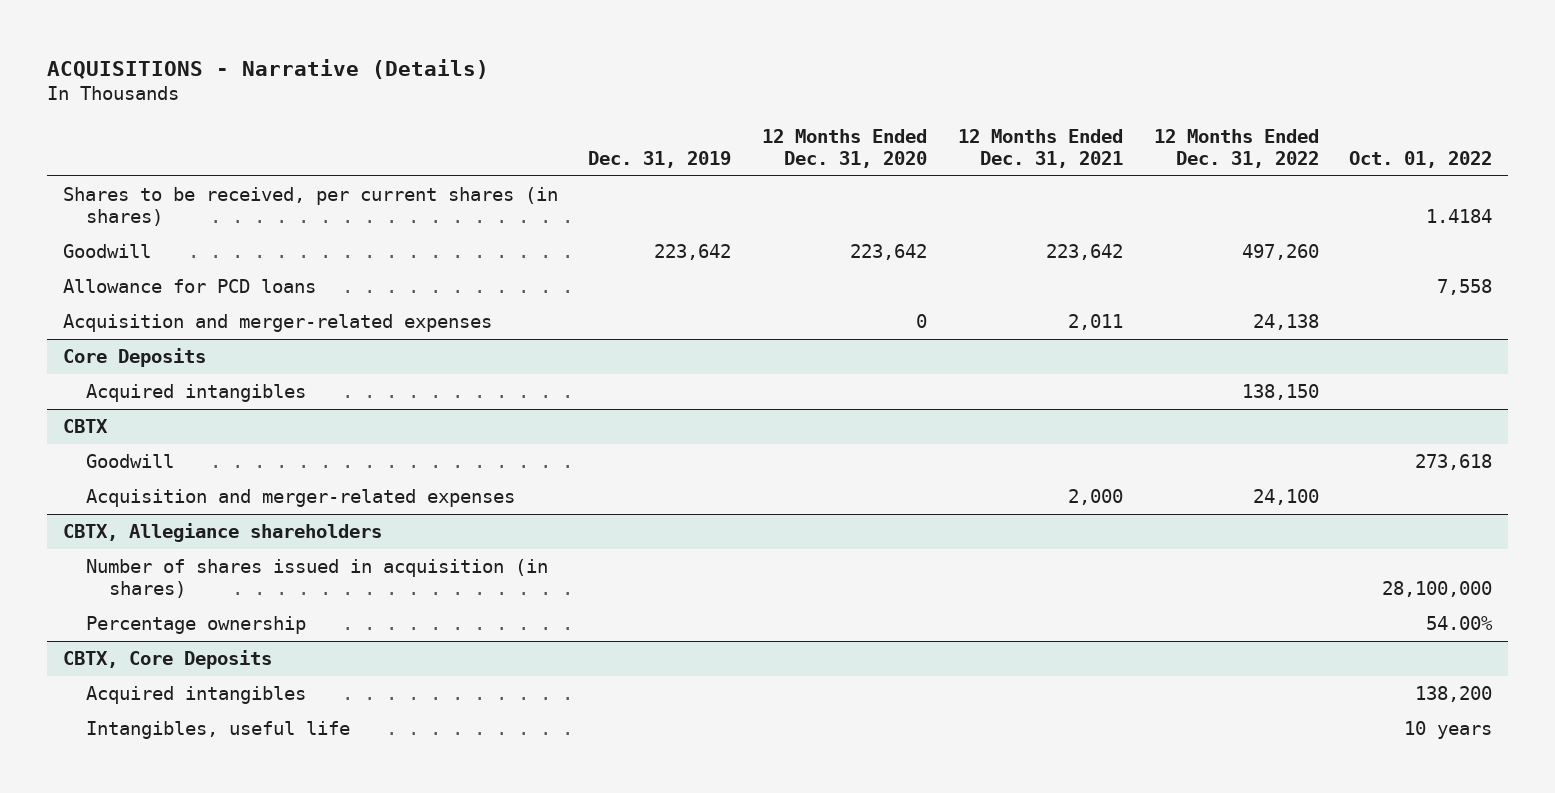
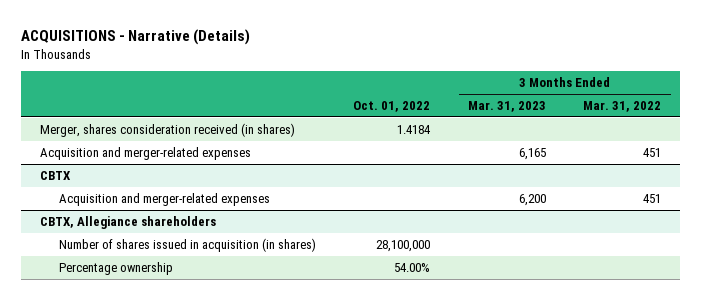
- | Dec. 31, 2019 | 12 Months Ended Dec. 31, 2020 | 12 Months Ended Dec. 31, 2021 | 12 Months Ended Dec. 31, 2022 | Oct. 01, 2022
+ | Oct. 01, 2022 | 3 Months Ended Mar. 31, 2023 | 3 Months Ended Mar. 31, 2022
- Shares to be received, per current shares (in shares) | | | | | 1.4184
- Goodwill | 223,642 | 223,642 | 223,642 | 497,260 |
- Allowance for PCD loans | | | | | 7,558
+ Merger, shares consideration received (in shares) | 1.4184 | |
- Core Deposits
- Acquired intangibles | | | | 138,150 |
@ CBTX
- Goodwill | | | | | 273,618
- CBTX, Core Deposits
- Acquired intangibles | | | | | 138,200
- Intangibles, useful life | | | | | 10 years

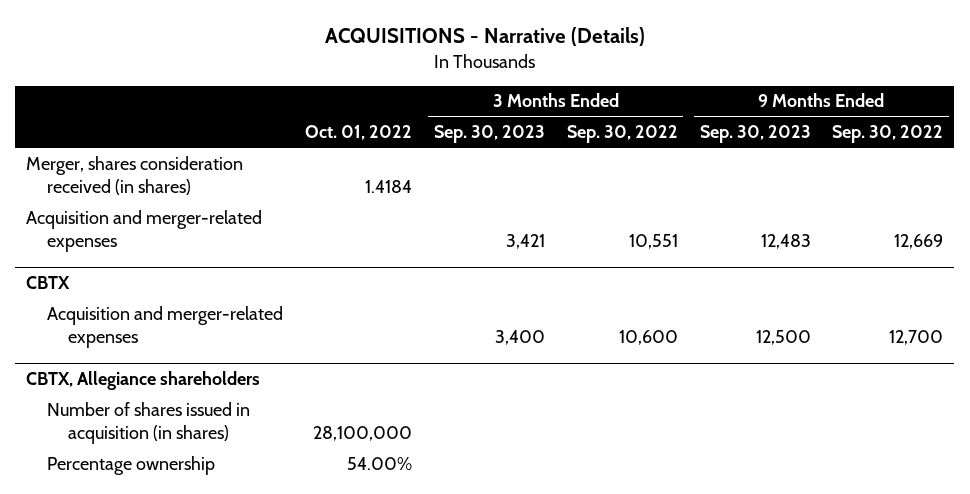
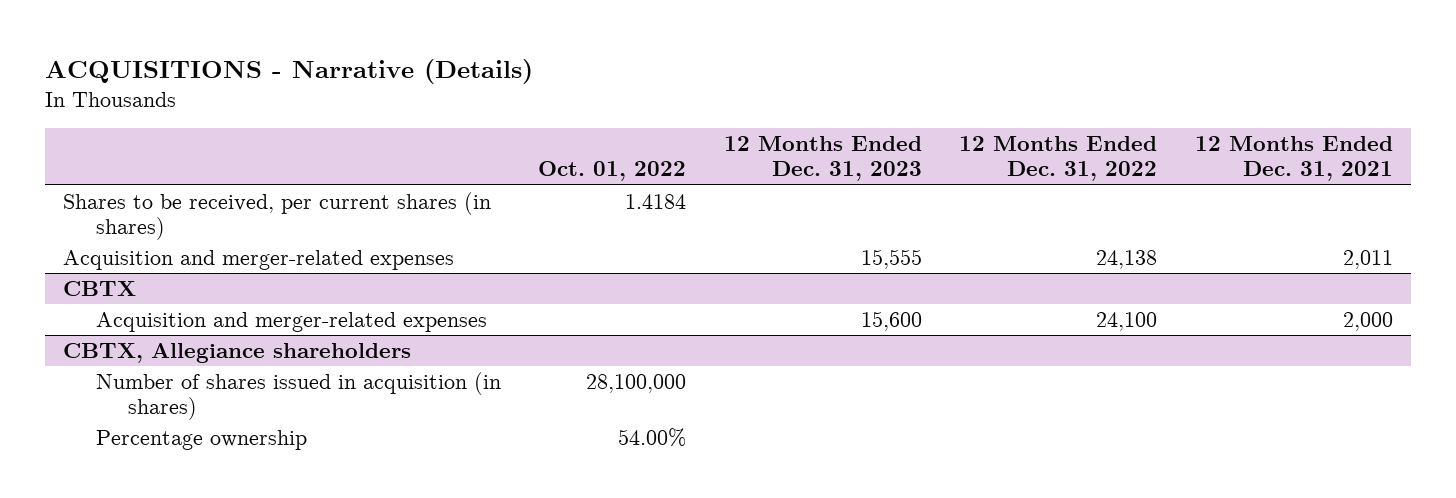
- | Oct. 01, 2022 | 3 Months Ended Sep. 30, 2023 | 3 Months Ended Sep. 30, 2022 | 9 Months Ended Sep. 30, 2023 | 9 Months Ended Sep. 30, 2022
+ | Oct. 01, 2022 | 12 Months Ended Dec. 31, 2023 | 12 Months Ended Dec. 31, 2022 | 12 Months Ended Dec. 31, 2021
- Merger, shares consideration received (in shares) | 1.4184 | | | |
+ Shares to be received, per current shares (in shares) | 1.4184 | | |

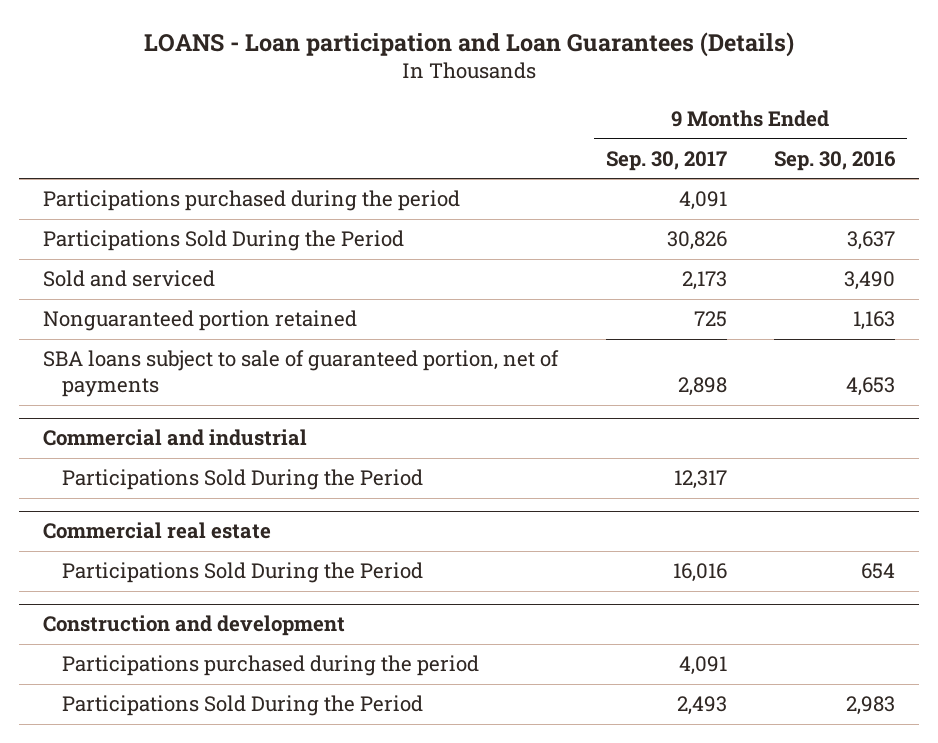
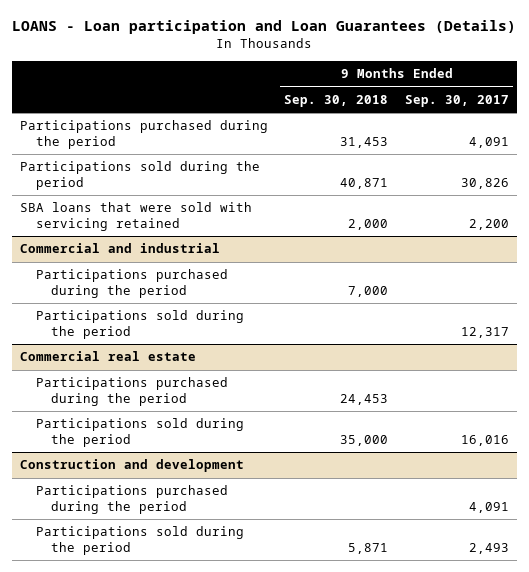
- | 9 Months Ended Sep. 30, 2017 | 9 Months Ended Sep. 30, 2016
+ | 9 Months Ended Sep. 30, 2018 | 9 Months Ended Sep. 30, 2017
- Participations Sold During the Period | 30,826 | 3,637
- Sold and serviced | 2,173 | 3,490
- Nonguaranteed portion retained | 725 | 1,163
- SBA loans subject to sale of guaranteed portion, net of payments | 2,898 | 4,653
+ Participations sold during the period | 40,871 | 30,826
+ SBA loans that were sold with servicing retained | 2,000 | 2,200
@ Commercial and industrial
- Participations Sold During the Period | 12,317 |
+ Participations purchased during the period | 7,000 |
+ Participations sold during the period | | 12,317
@ Commercial real estate
- Participations Sold During the Period | 16,016 | 654
+ Participations purchased during the period | 24,453 |
+ Participations sold during the period | 35,000 | 16,016
@ Construction and development
- Participations Sold During the Period | 2,493 | 2,983
+ Participations sold during the period | 5,871 | 2,493

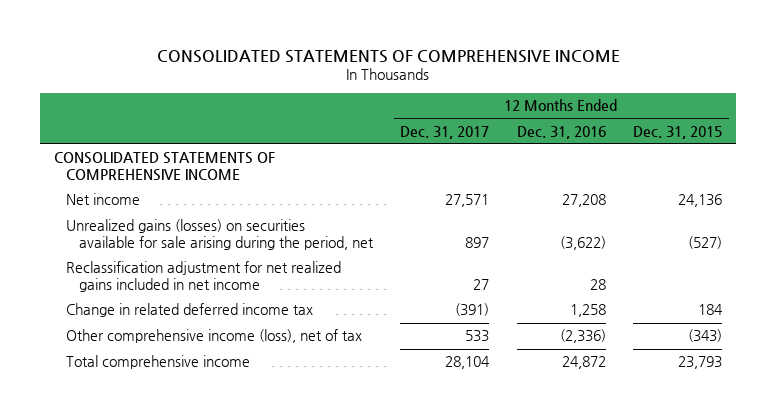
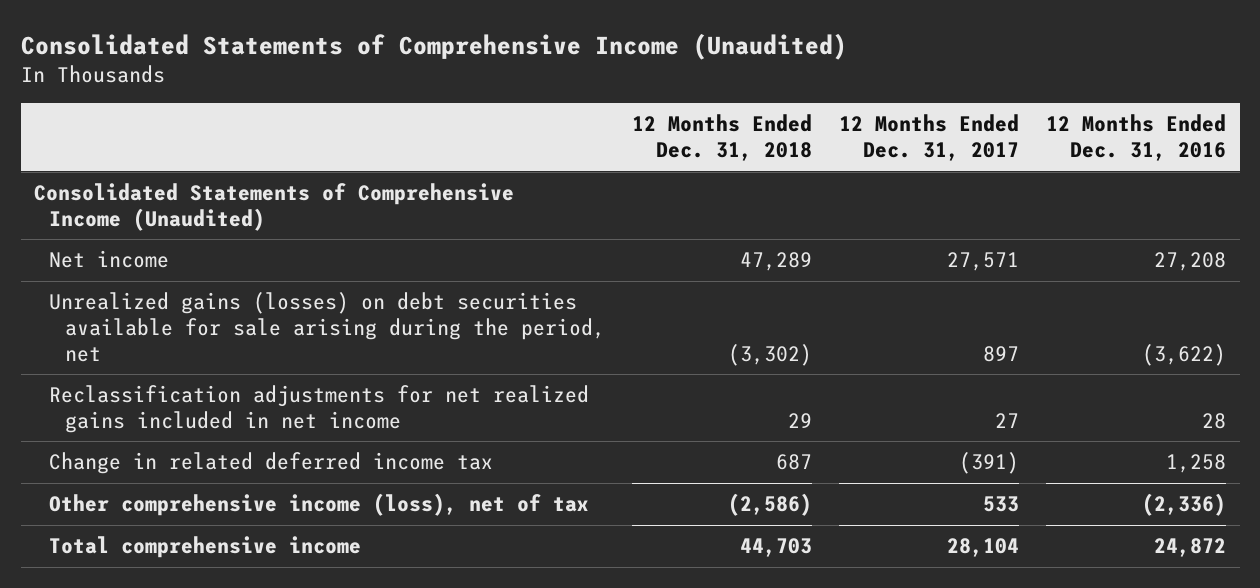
- CONSOLIDATED STATEMENTS OF COMPREHENSIVE INCOME
+ Consolidated Statements of Comprehensive Income (Unaudited)
- | 12 Months Ended Dec. 31, 2017 | 12 Months Ended Dec. 31, 2016 | 12 Months Ended Dec. 31, 2015
+ | 12 Months Ended Dec. 31, 2018 | 12 Months Ended Dec. 31, 2017 | 12 Months Ended Dec. 31, 2016
- CONSOLIDATED STATEMENTS OF COMPREHENSIVE INCOME
+ Consolidated Statements of Comprehensive Income (Unaudited)
- Unrealized gains (losses) on securities available for sale arising during the period, net | 897 | (3,622) | (527)
- Reclassification adjustment for net realized gains included in net income | 27 | 28 |
+ Unrealized gains (losses) on debt securities available for sale arising during the period, net | (3,302) | 897 | (3,622)
+ Reclassification adjustments for net realized gains included in net income | 29 | 27 | 28

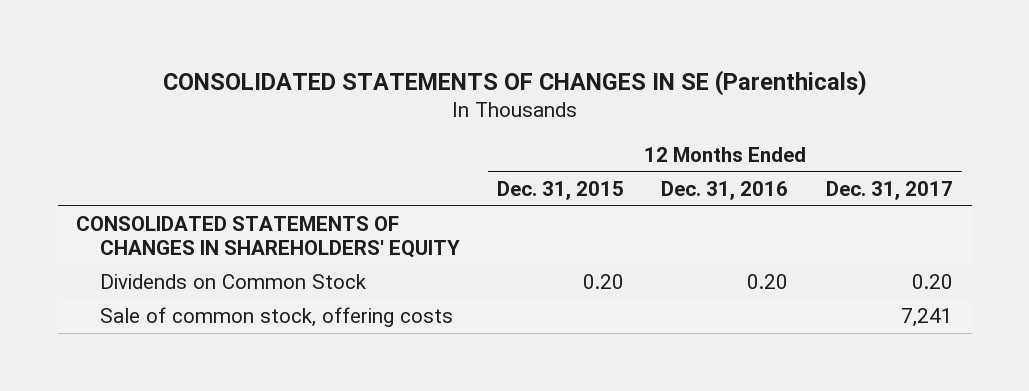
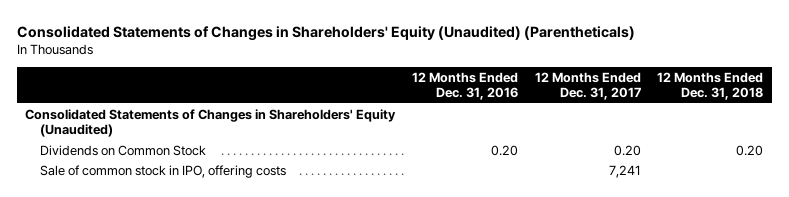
- CONSOLIDATED STATEMENTS OF CHANGES IN SE (Parenthicals)
+ Consolidated Statements of Changes in Shareholders' Equity (Unaudited) (Parentheticals)
- | 12 Months Ended Dec. 31, 2015 | 12 Months Ended Dec. 31, 2016 | 12 Months Ended Dec. 31, 2017
+ | 12 Months Ended Dec. 31, 2016 | 12 Months Ended Dec. 31, 2017 | 12 Months Ended Dec. 31, 2018
- CONSOLIDATED STATEMENTS OF CHANGES IN SHAREHOLDERS' EQUITY
+ Consolidated Statements of Changes in Shareholders' Equity (Unaudited)
- Sale of common stock, offering costs | | | 7,241
+ Sale of common stock in IPO, offering costs | | 7,241 |

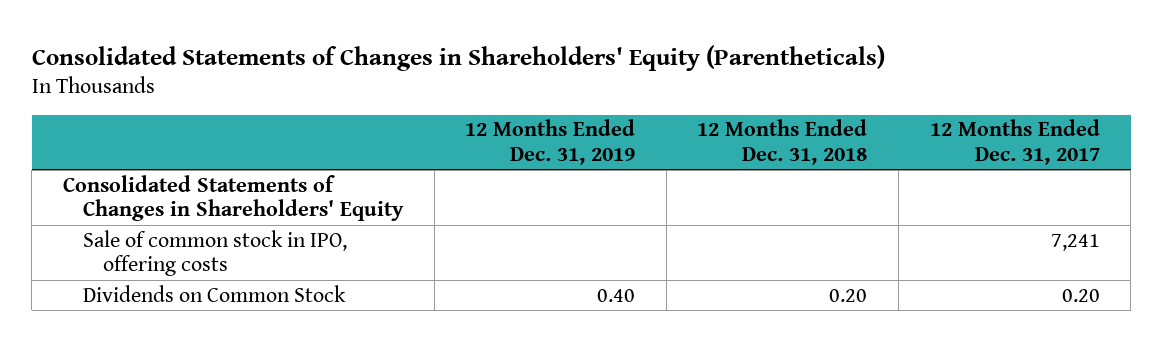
- Consolidated Statements of Changes in Shareholders' Equity (Unaudited) (Parentheticals)
+ Consolidated Statements of Changes in Shareholders' Equity (Parentheticals)
- | 12 Months Ended Dec. 31, 2016 | 12 Months Ended Dec. 31, 2017 | 12 Months Ended Dec. 31, 2018
+ | 12 Months Ended Dec. 31, 2019 | 12 Months Ended Dec. 31, 2018 | 12 Months Ended Dec. 31, 2017
- Consolidated Statements of Changes in Shareholders' Equity (Unaudited)
+ Consolidated Statements of Changes in Shareholders' Equity
moved down: Dividends on Common Stock | 0.40 | 0.20 | 0.20

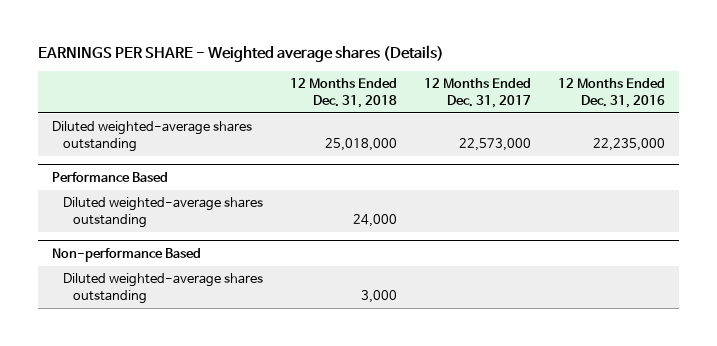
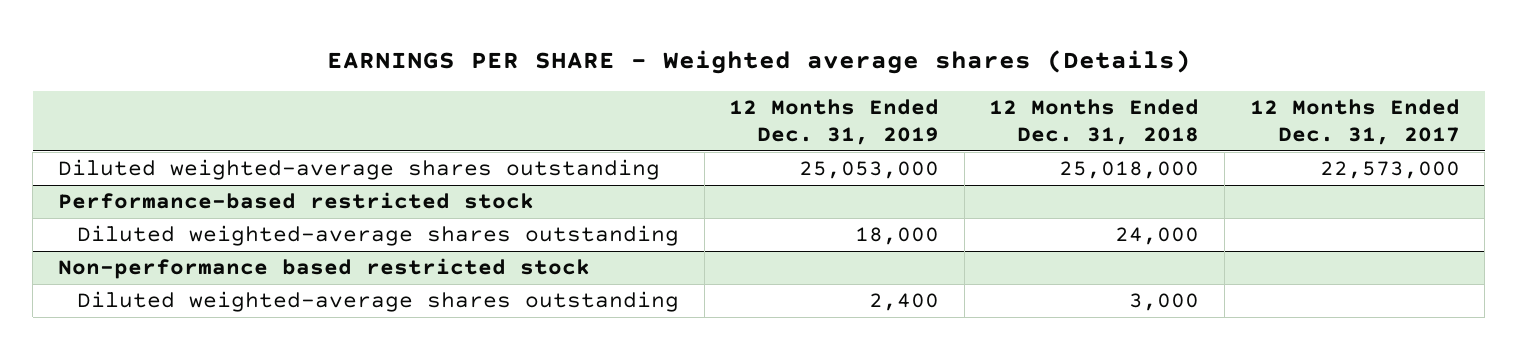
- | 12 Months Ended Dec. 31, 2018 | 12 Months Ended Dec. 31, 2017 | 12 Months Ended Dec. 31, 2016
+ | 12 Months Ended Dec. 31, 2019 | 12 Months Ended Dec. 31, 2018 | 12 Months Ended Dec. 31, 2017
- Performance Based
+ Performance-based restricted stock
- Non-performance Based
+ Non-performance based restricted stock

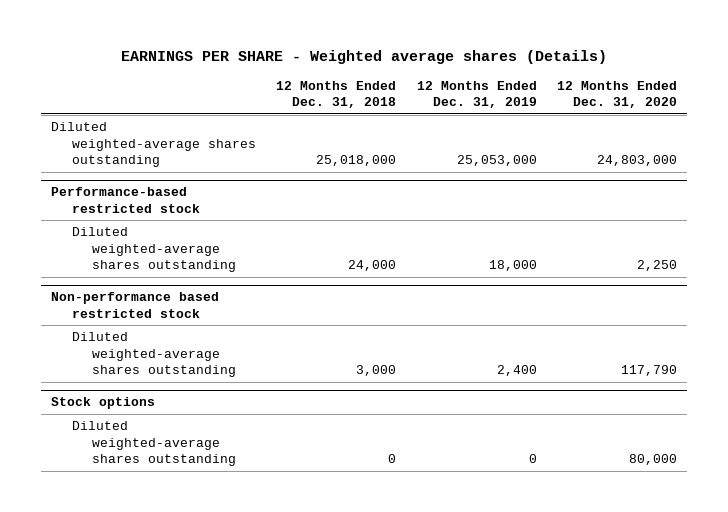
- | 12 Months Ended Dec. 31, 2019 | 12 Months Ended Dec. 31, 2018 | 12 Months Ended Dec. 31, 2017
+ | 12 Months Ended Dec. 31, 2018 | 12 Months Ended Dec. 31, 2019 | 12 Months Ended Dec. 31, 2020
+ Stock options
+ Diluted weighted-average shares outstanding | 0 | 0 | 80,000

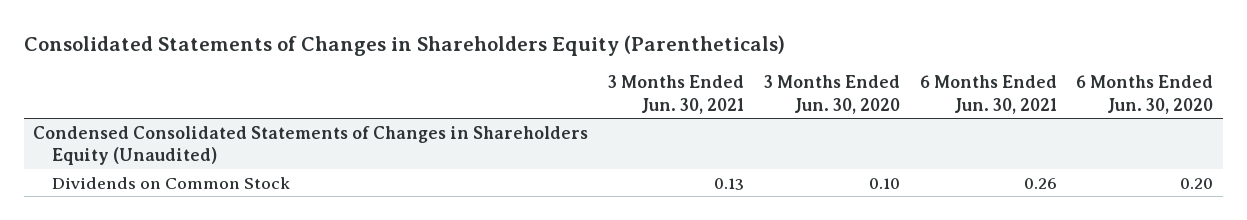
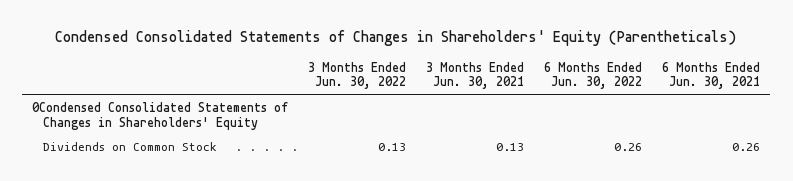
- Consolidated Statements of Changes in Shareholders Equity (Parentheticals)
+ Condensed Consolidated Statements of Changes in Shareholders' Equity (Parentheticals)
- | 3 Months Ended Jun. 30, 2021 | 3 Months Ended Jun. 30, 2020 | 6 Months Ended Jun. 30, 2021 | 6 Months Ended Jun. 30, 2020
+ | 3 Months Ended Jun. 30, 2022 | 3 Months Ended Jun. 30, 2021 | 6 Months Ended Jun. 30, 2022 | 6 Months Ended Jun. 30, 2021
- Condensed Consolidated Statements of Changes in Shareholders Equity (Unaudited)
+ 0Condensed Consolidated Statements of Changes in Shareholders' Equity

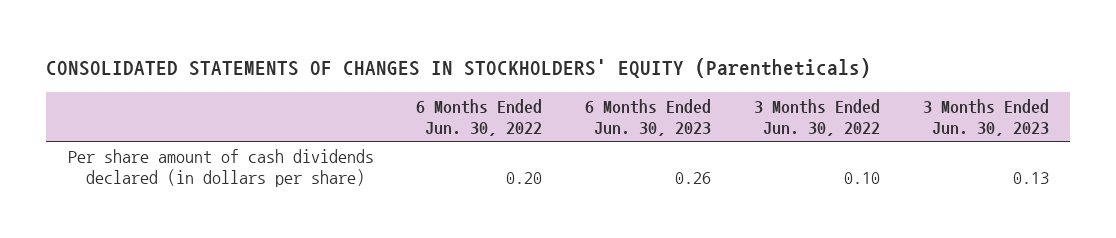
- Condensed Consolidated Statements of Changes in Shareholders' Equity (Parentheticals)
+ CONSOLIDATED STATEMENTS OF CHANGES IN STOCKHOLDERS' EQUITY (Parentheticals)
- | 3 Months Ended Jun. 30, 2022 | 3 Months Ended Jun. 30, 2021 | 6 Months Ended Jun. 30, 2022 | 6 Months Ended Jun. 30, 2021
+ | 6 Months Ended Jun. 30, 2022 | 6 Months Ended Jun. 30, 2023 | 3 Months Ended Jun. 30, 2022 | 3 Months Ended Jun. 30, 2023
- 0Condensed Consolidated Statements of Changes in Shareholders' Equity
- Dividends on Common Stock | 0.13 | 0.13 | 0.26 | 0.26
+ Per share amount of cash dividends declared (in dollars per share) | 0.20 | 0.26 | 0.10 | 0.13

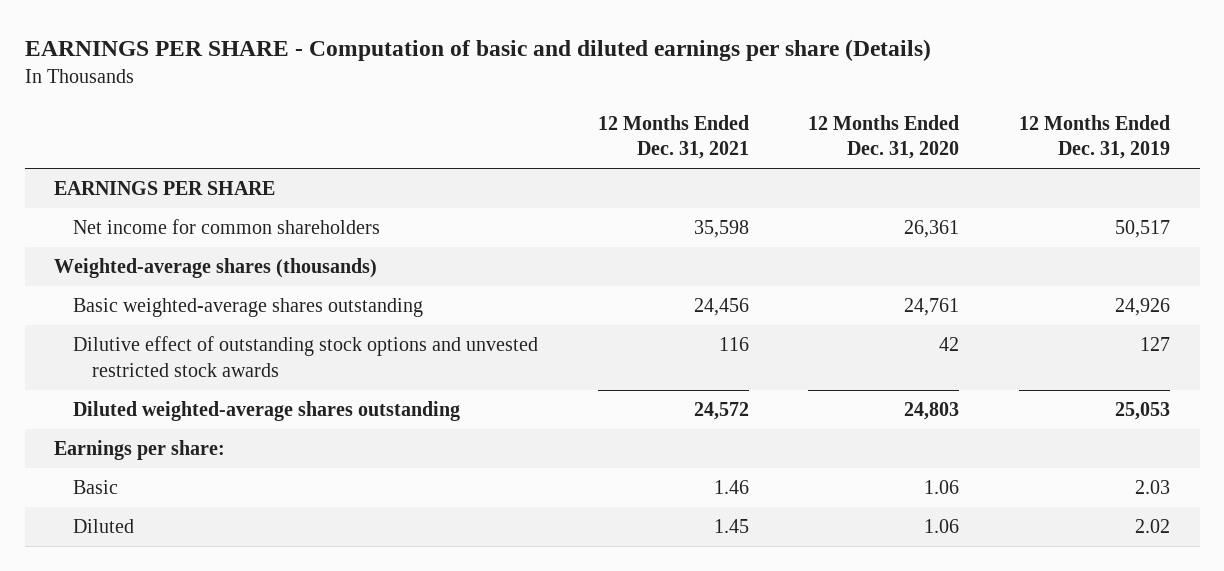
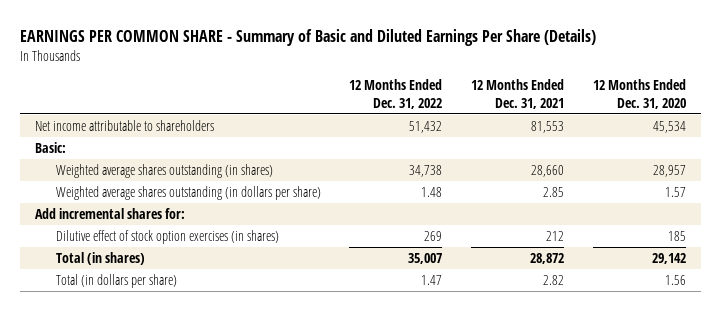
- EARNINGS PER SHARE - Computation of basic and diluted earnings per share (Details)
+ EARNINGS PER COMMON SHARE - Summary of Basic and Diluted Earnings Per Share (Details)
- | 12 Months Ended Dec. 31, 2021 | 12 Months Ended Dec. 31, 2020 | 12 Months Ended Dec. 31, 2019
+ | 12 Months Ended Dec. 31, 2022 | 12 Months Ended Dec. 31, 2021 | 12 Months Ended Dec. 31, 2020
- EARNINGS PER SHARE
- Net income for common shareholders | 35,598 | 26,361 | 50,517
- Weighted-average shares (thousands)
- Basic weighted-average shares outstanding | 24,456 | 24,761 | 24,926
- Dilutive effect of outstanding stock options and unvested restricted stock awards | 116 | 42 | 127
- Diluted weighted-average shares outstanding | 24,572 | 24,803 | 25,053
- Earnings per share:
- Basic | 1.46 | 1.06 | 2.03
- Diluted | 1.45 | 1.06 | 2.02
+ Net income attributable to shareholders | 51,432 | 81,553 | 45,534
+ Basic:
+ Weighted average shares outstanding (in shares) | 34,738 | 28,660 | 28,957
+ Weighted average shares outstanding (in dollars per share) | 1.48 | 2.85 | 1.57
+ Add incremental shares for:
+ Dilutive effect of stock option exercises (in shares) | 269 | 212 | 185
+ Total (in shares) | 35,007 | 28,872 | 29,142
+ Total (in dollars per share) | 1.47 | 2.82 | 1.56

